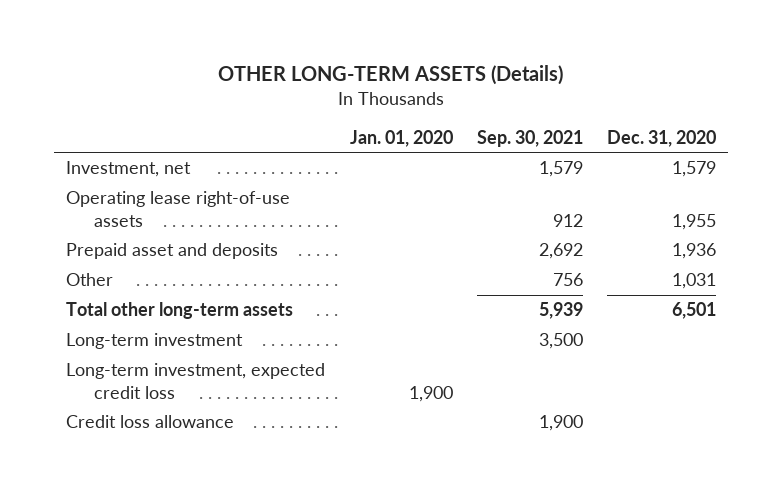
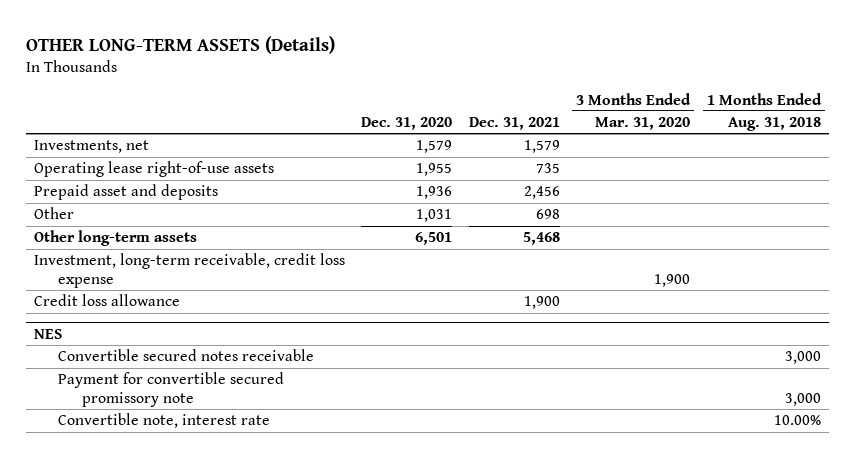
- | Jan. 01, 2020 | Sep. 30, 2021 | Dec. 31, 2020
+ | Dec. 31, 2020 | Dec. 31, 2021 | 3 Months Ended Mar. 31, 2020 | 1 Months Ended Aug. 31, 2018
- Investment, net | | 1,579 | 1,579
+ Investments, net | 1,579 | 1,579 | |
- Total other long-term assets | | 5,939 | 6,501
- Long-term investment | | 3,500 |
- Long-term investment, expected credit loss | 1,900 | |
+ Other long-term assets | 6,501 | 5,468 | |
+ Investment, long-term receivable, credit loss expense | | | 1,900 |
+ NES
+ Convertible secured notes receivable | | | | 3,000
+ Payment for convertible secured promissory note | | | | 3,000
+ Convertible note, interest rate | | | | 10.00%

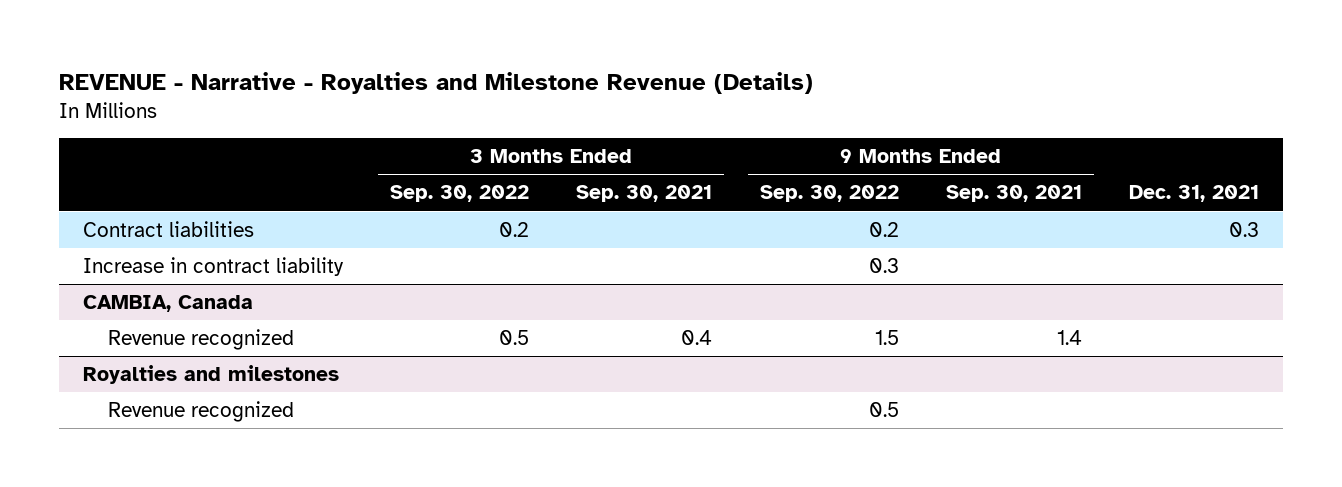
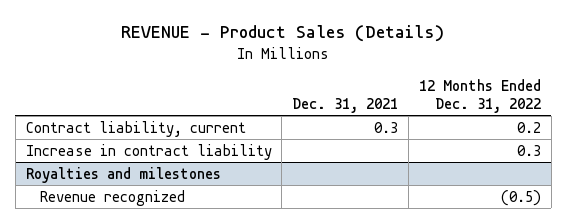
- REVENUE - Narrative - Royalties and Milestone Revenue (Details)
+ REVENUE - Product Sales (Details)
- | 3 Months Ended Sep. 30, 2022 | 3 Months Ended Sep. 30, 2021 | 9 Months Ended Sep. 30, 2022 | 9 Months Ended Sep. 30, 2021 | Dec. 31, 2021
+ | Dec. 31, 2021 | 12 Months Ended Dec. 31, 2022
- Contract liabilities | 0.2 | | 0.2 | | 0.3
+ Contract liability, current | 0.3 | 0.2
- CAMBIA, Canada
- Revenue recognized | 0.5 | 0.4 | 1.5 | 1.4 |

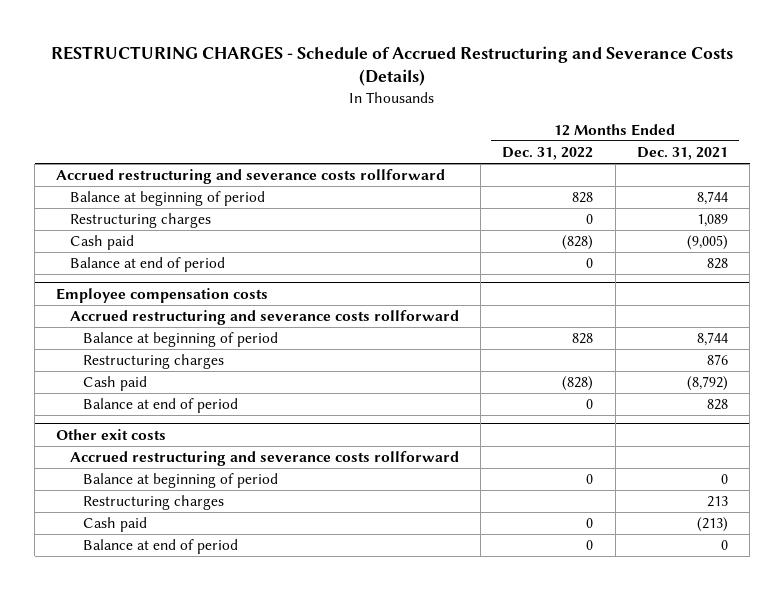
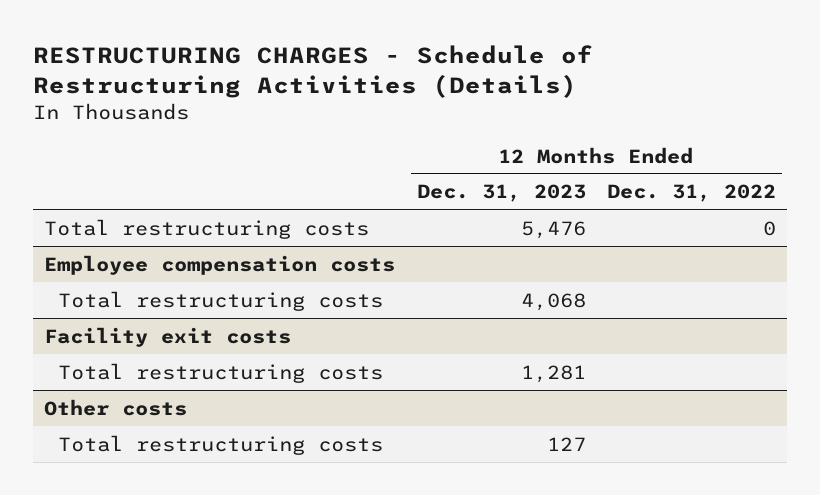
- RESTRUCTURING CHARGES - Schedule of Accrued Restructuring and Severance Costs (Details)
+ RESTRUCTURING CHARGES - Schedule of Restructuring Activities (Details)
- | 12 Months Ended Dec. 31, 2022 | 12 Months Ended Dec. 31, 2021
+ | 12 Months Ended Dec. 31, 2023 | 12 Months Ended Dec. 31, 2022
- Accrued restructuring and severance costs rollforward
- Balance at beginning of period | 828 | 8,744
- Restructuring charges | 0 | 1,089
- Cash paid | (828) | (9,005)
- Balance at end of period | 0 | 828
+ Total restructuring costs | 5,476 | 0
@ Employee compensation costs
- Accrued restructuring and severance costs rollforward
- Balance at beginning of period | 828 | 8,744
- Restructuring charges | | 876
- Cash paid | (828) | (8,792)
- Balance at end of period | 0 | 828
- Other exit costs
- Accrued restructuring and severance costs rollforward
- Balance at beginning of period | 0 | 0
- Restructuring charges | | 213
- Cash paid | 0 | (213)
- Balance at end of period | 0 | 0
@ Employee compensation costs
+ Total restructuring costs | 4,068 |
+ Facility exit costs
+ Total restructuring costs | 1,281 |
+ Other costs
+ Total restructuring costs | 127 |

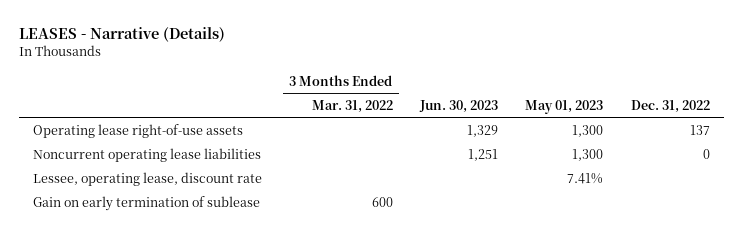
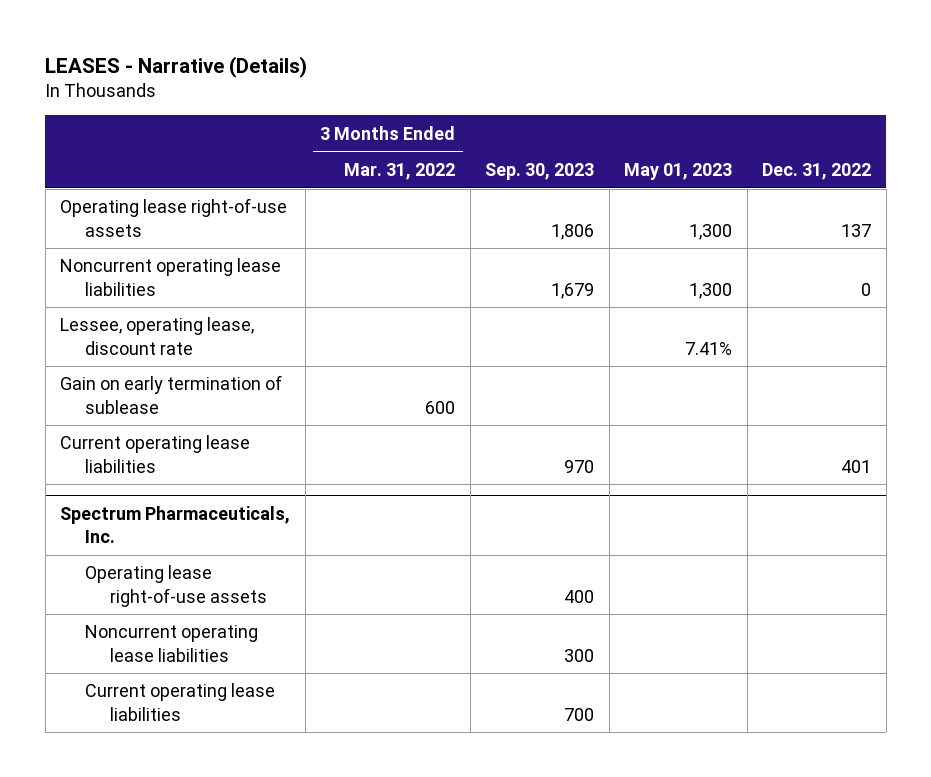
- | 3 Months Ended Mar. 31, 2022 | Jun. 30, 2023 | May 01, 2023 | Dec. 31, 2022
+ | 3 Months Ended Mar. 31, 2022 | Sep. 30, 2023 | May 01, 2023 | Dec. 31, 2022
+ Current operating lease liabilities | | 970 | | 401
+ Spectrum Pharmaceuticals, Inc.
+ Operating lease right-of-use assets | | 400 | |
+ Noncurrent operating lease liabilities | | 300 | |
+ Current operating lease liabilities | | 700 | |

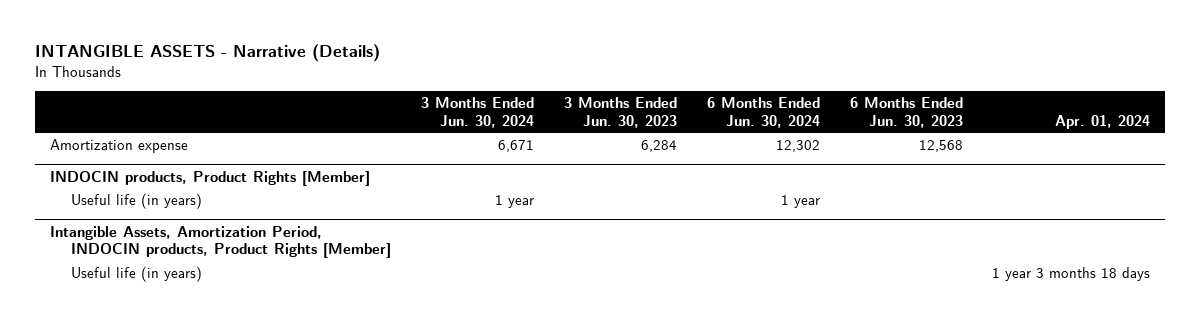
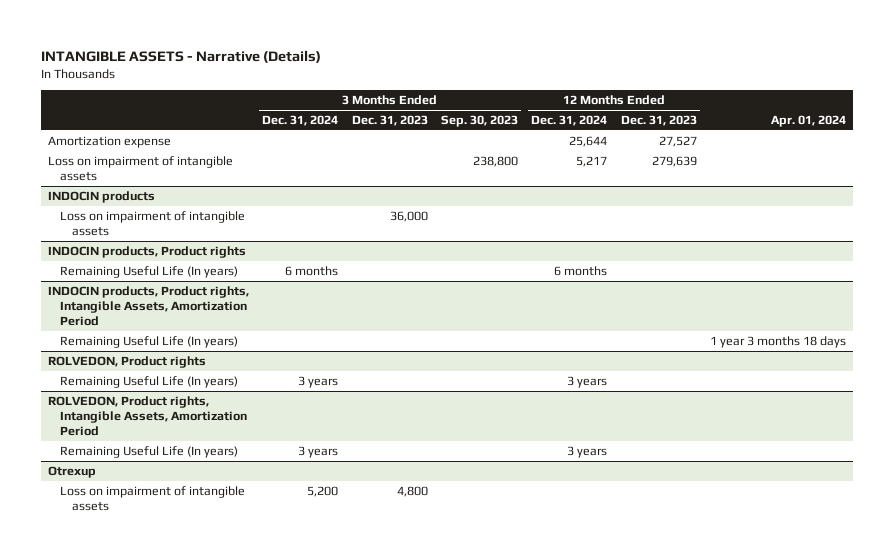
- | 3 Months Ended Jun. 30, 2024 | 3 Months Ended Jun. 30, 2023 | 6 Months Ended Jun. 30, 2024 | 6 Months Ended Jun. 30, 2023 | Apr. 01, 2024
+ | 3 Months Ended Dec. 31, 2024 | 3 Months Ended Dec. 31, 2023 | 3 Months Ended Sep. 30, 2023 | 12 Months Ended Dec. 31, 2024 | 12 Months Ended Dec. 31, 2023 | Apr. 01, 2024
- INDOCIN products, Product Rights [Member]
- Useful life (in years) | 1 year | | 1 year | |
- Intangible Assets, Amortization Period, INDOCIN products, Product Rights [Member]
- Useful life (in years) | | | | | 1 year 3 months 18 days
+ Loss on impairment of intangible assets | | | 238,800 | 5,217 | 279,639 |
+ INDOCIN products
+ Loss on impairment of intangible assets | | 36,000 | | | |
+ INDOCIN products, Product rights
+ Remaining Useful Life (In years) | 6 months | | | 6 months | |
+ INDOCIN products, Product rights, Intangible Assets, Amortization Period
+ Remaining Useful Life (In years) | | | | | | 1 year 3 months 18 days
+ ROLVEDON, Product rights
+ Remaining Useful Life (In years) | 3 years | | | 3 years | |
+ ROLVEDON, Product rights, Intangible Assets, Amortization Period
+ Remaining Useful Life (In years) | 3 years | | | 3 years | |
+ Otrexup
+ Loss on impairment of intangible assets | 5,200 | 4,800 | | | |

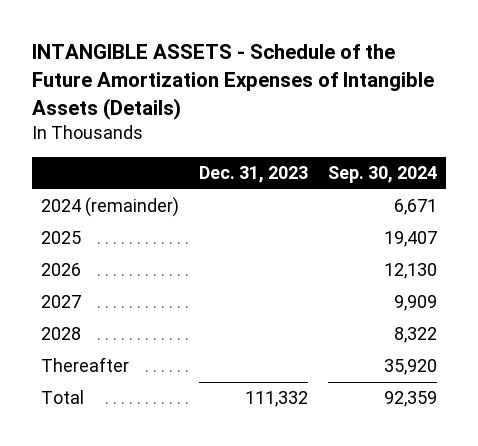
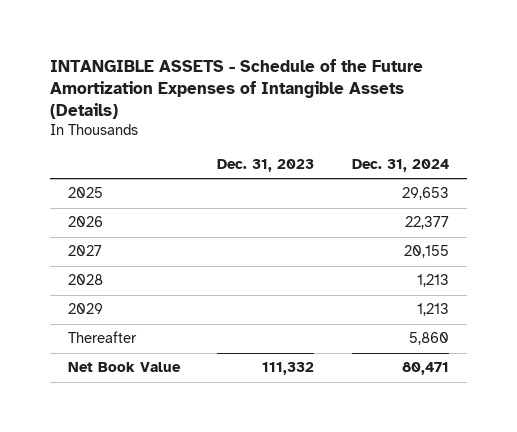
- | Dec. 31, 2023 | Sep. 30, 2024
+ | Dec. 31, 2023 | Dec. 31, 2024
- 2024 (remainder) | | 6,671
+ 2029 | | 1,213
- Total | 111,332 | 92,359
+ Net Book Value | 111,332 | 80,471

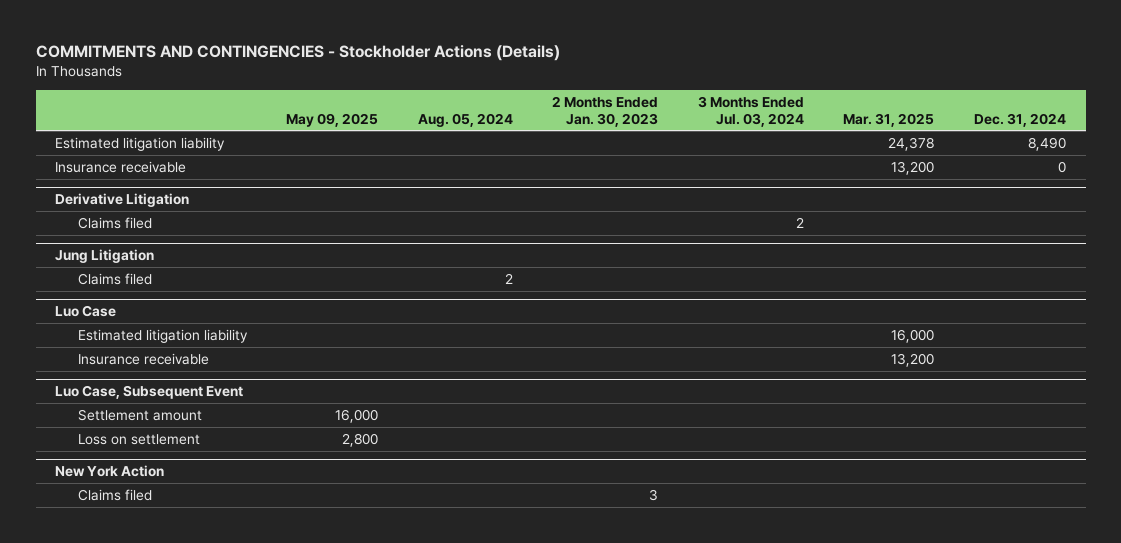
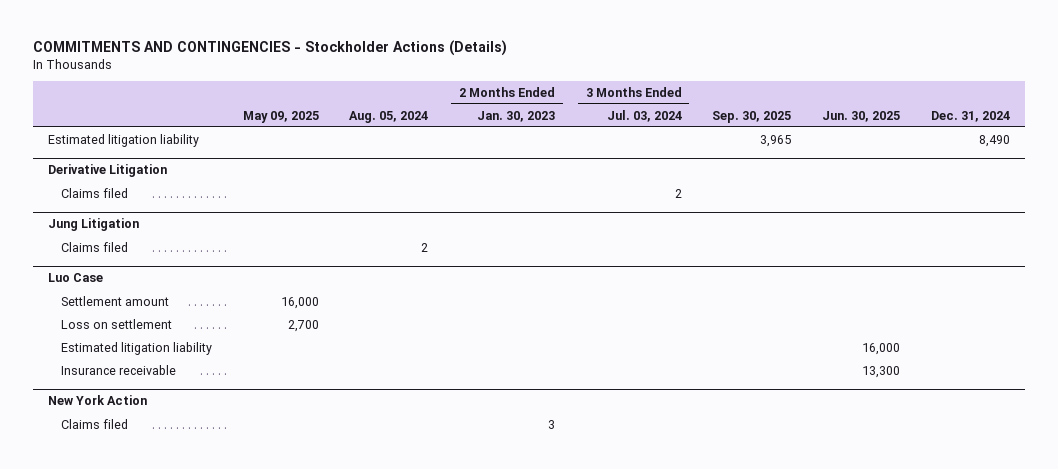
- | May 09, 2025 | Aug. 05, 2024 | 2 Months Ended Jan. 30, 2023 | 3 Months Ended Jul. 03, 2024 | Mar. 31, 2025 | Dec. 31, 2024
+ | May 09, 2025 | Aug. 05, 2024 | 2 Months Ended Jan. 30, 2023 | 3 Months Ended Jul. 03, 2024 | Sep. 30, 2025 | Jun. 30, 2025 | Dec. 31, 2024
- Insurance receivable | | | | | 13,200 | 0
@ Luo Case
+ Settlement amount | 16,000 | | | | | |
+ Loss on settlement | 2,700 | | | | | |
- Luo Case, Subsequent Event
- Settlement amount | 16,000 | | | | |
- Loss on settlement | 2,800 | | | | |

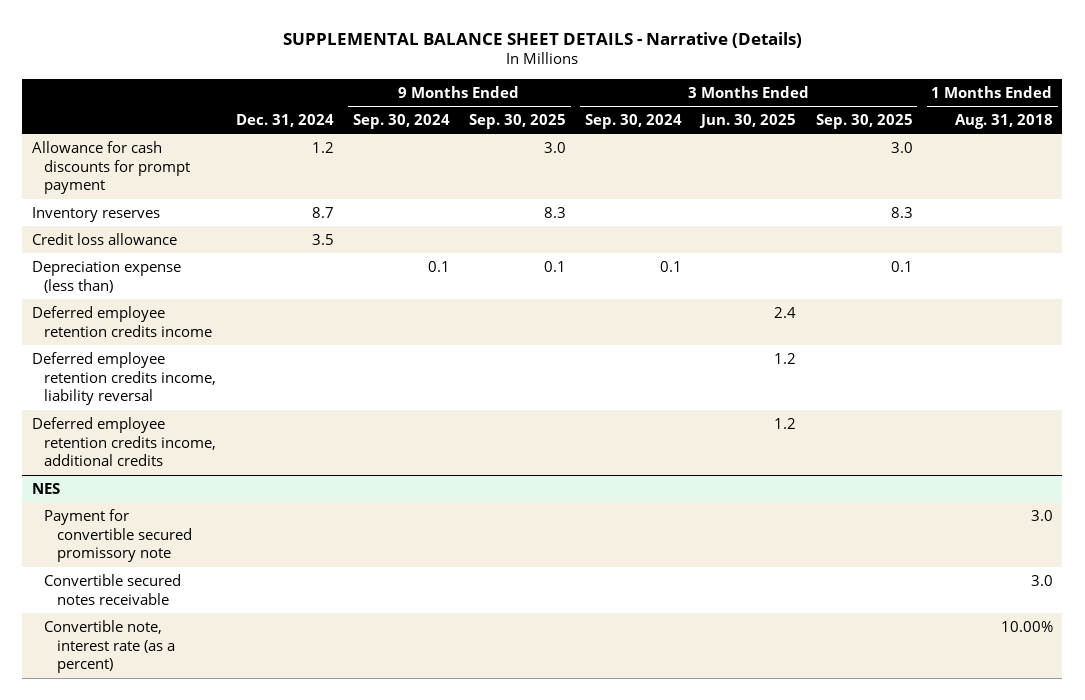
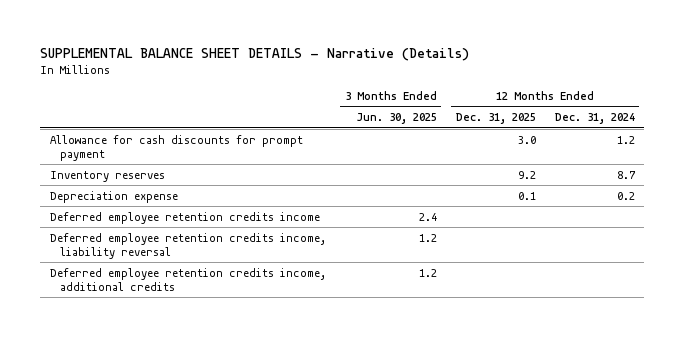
- | Dec. 31, 2024 | 9 Months Ended Sep. 30, 2024 | 9 Months Ended Sep. 30, 2025 | 3 Months Ended Sep. 30, 2024 | 3 Months Ended Jun. 30, 2025 | 3 Months Ended Sep. 30, 2025 | 1 Months Ended Aug. 31, 2018
+ | 3 Months Ended Jun. 30, 2025 | 12 Months Ended Dec. 31, 2025 | 12 Months Ended Dec. 31, 2024
- Credit loss allowance | 3.5 | | | | | |
- Depreciation expense (less than) | | 0.1 | 0.1 | 0.1 | | 0.1 |
+ Depreciation expense | | 0.1 | 0.2
- NES
- Payment for convertible secured promissory note | | | | | | | 3.0
- Convertible secured notes receivable | | | | | | | 3.0
- Convertible note, interest rate (as a percent) | | | | | | | 10.00%

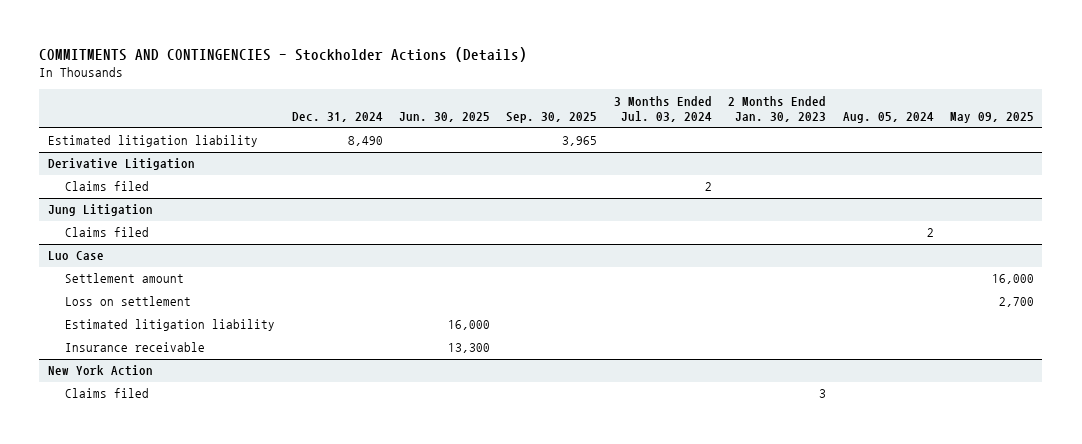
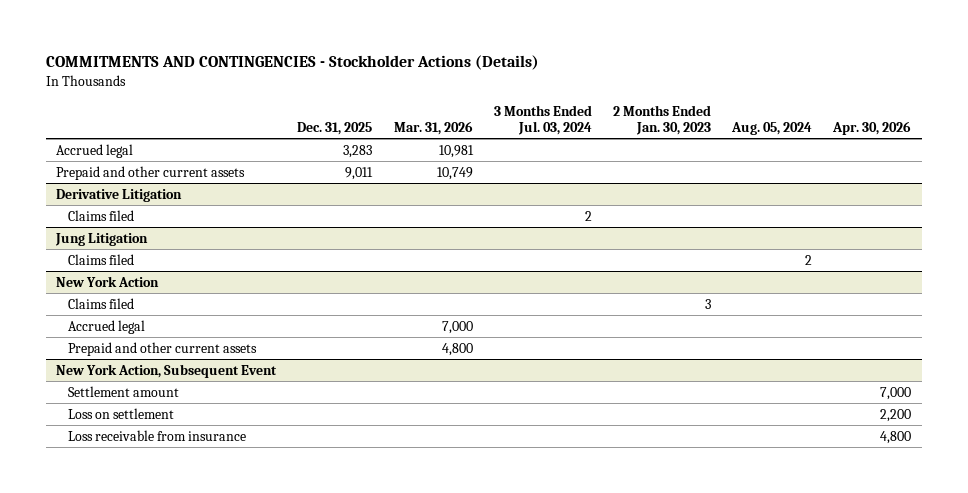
- | Dec. 31, 2024 | Jun. 30, 2025 | Sep. 30, 2025 | 3 Months Ended Jul. 03, 2024 | 2 Months Ended Jan. 30, 2023 | Aug. 05, 2024 | May 09, 2025
+ | Dec. 31, 2025 | Mar. 31, 2026 | 3 Months Ended Jul. 03, 2024 | 2 Months Ended Jan. 30, 2023 | Aug. 05, 2024 | Apr. 30, 2026
- Estimated litigation liability | 8,490 | | 3,965 | | | |
+ Accrued legal | 3,283 | 10,981 | | | |
+ Prepaid and other current assets | 9,011 | 10,749 | | | |
- Luo Case
- Settlement amount | | | | | | | 16,000
- Loss on settlement | | | | | | | 2,700
- Estimated litigation liability | | 16,000 | | | | |
- Insurance receivable | | 13,300 | | | | |
@ New York Action
+ Accrued legal | | 7,000 | | | |
+ Prepaid and other current assets | | 4,800 | | | |
+ New York Action, Subsequent Event
+ Settlement amount | | | | | | 7,000
+ Loss on settlement | | | | | | 2,200
+ Loss receivable from insurance | | | | | | 4,800

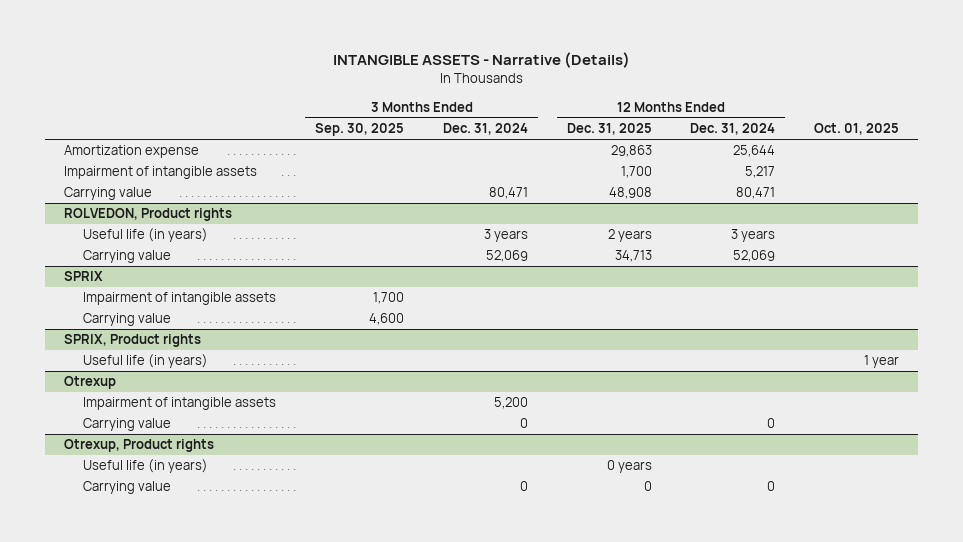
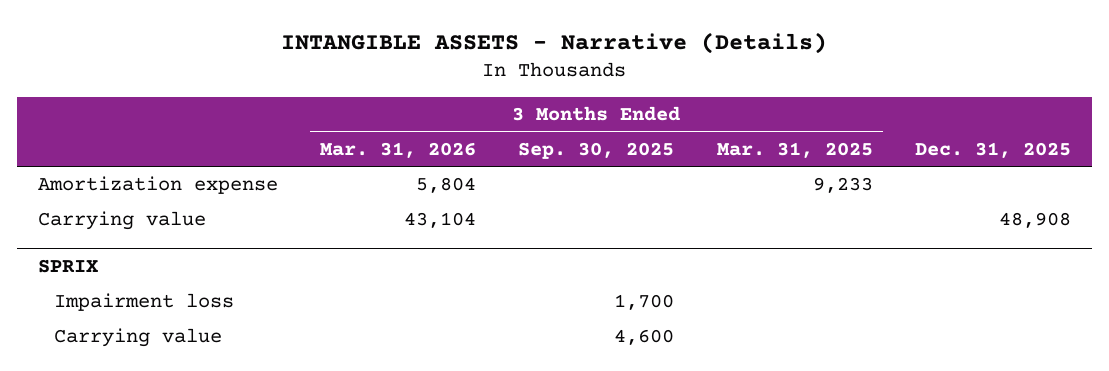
- | 3 Months Ended Sep. 30, 2025 | 3 Months Ended Dec. 31, 2024 | 12 Months Ended Dec. 31, 2025 | 12 Months Ended Dec. 31, 2024 | Oct. 01, 2025
+ | 3 Months Ended Mar. 31, 2026 | 3 Months Ended Sep. 30, 2025 | 3 Months Ended Mar. 31, 2025 | Dec. 31, 2025
- Impairment of intangible assets | | | 1,700 | 5,217 |
- ROLVEDON, Product rights
- Useful life (in years) | | 3 years | 2 years | 3 years |
- Carrying value | | 52,069 | 34,713 | 52,069 |
@ SPRIX
- Impairment of intangible assets | 1,700 | | | |
+ Impairment loss | | 1,700 | |
- SPRIX, Product rights
- Useful life (in years) | | | | | 1 year
- Otrexup
- Impairment of intangible assets | | 5,200 | | |
- Carrying value | | 0 | | 0 |
- Otrexup, Product rights
- Useful life (in years) | | | 0 years | |
- Carrying value | | 0 | 0 | 0 |

